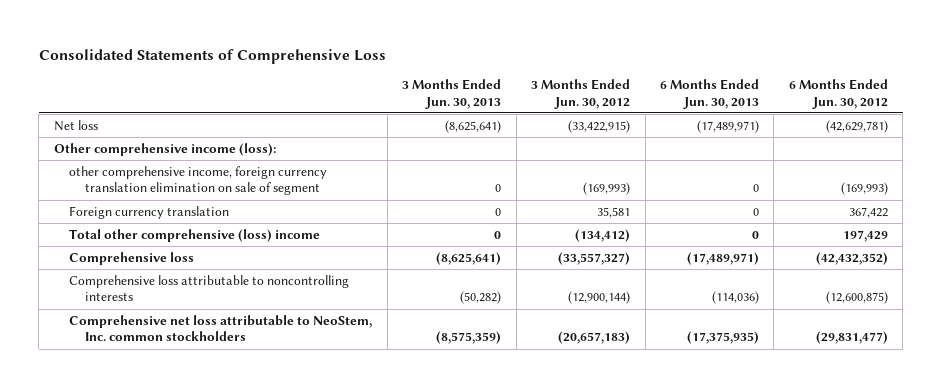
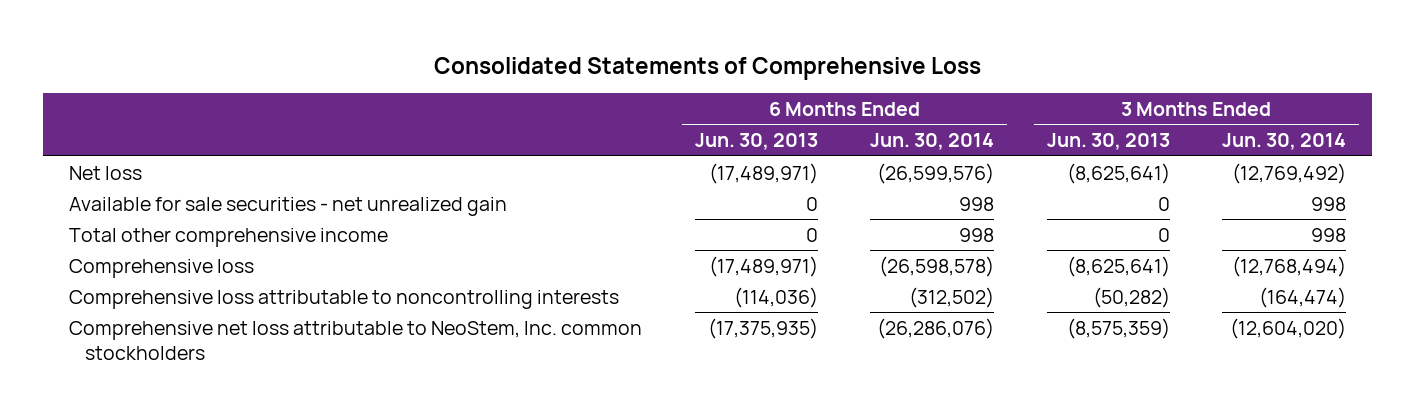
- | 3 Months Ended Jun. 30, 2013 | 3 Months Ended Jun. 30, 2012 | 6 Months Ended Jun. 30, 2013 | 6 Months Ended Jun. 30, 2012
+ | 6 Months Ended Jun. 30, 2013 | 6 Months Ended Jun. 30, 2014 | 3 Months Ended Jun. 30, 2013 | 3 Months Ended Jun. 30, 2014
- Other comprehensive income (loss):
- other comprehensive income, foreign currency translation elimination on sale of segment | 0 | (169,993) | 0 | (169,993)
- Foreign currency translation | 0 | 35,581 | 0 | 367,422
- Total other comprehensive (loss) income | 0 | (134,412) | 0 | 197,429
+ Available for sale securities - net unrealized gain | 0 | 998 | 0 | 998
+ Total other comprehensive income | 0 | 998 | 0 | 998

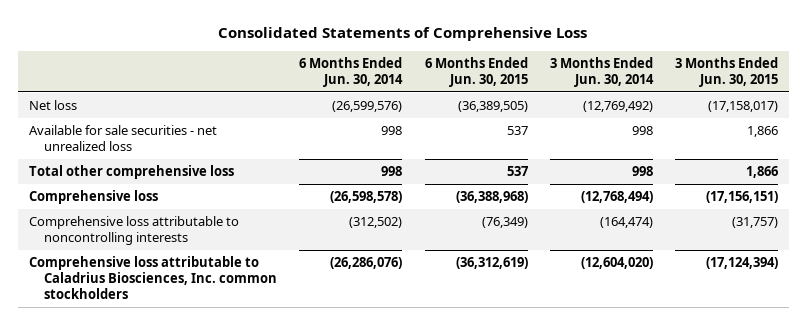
- | 6 Months Ended Jun. 30, 2013 | 6 Months Ended Jun. 30, 2014 | 3 Months Ended Jun. 30, 2013 | 3 Months Ended Jun. 30, 2014
+ | 6 Months Ended Jun. 30, 2014 | 6 Months Ended Jun. 30, 2015 | 3 Months Ended Jun. 30, 2014 | 3 Months Ended Jun. 30, 2015
- Available for sale securities - net unrealized gain | 0 | 998 | 0 | 998
- Total other comprehensive income | 0 | 998 | 0 | 998
+ Available for sale securities - net unrealized loss | 998 | 537 | 998 | 1,866
+ Total other comprehensive loss | 998 | 537 | 998 | 1,866
- Comprehensive net loss attributable to NeoStem, Inc. common stockholders | (17,375,935) | (26,286,076) | (8,575,359) | (12,604,020)
+ Comprehensive loss attributable to Caladrius Biosciences, Inc. common stockholders | (26,286,076) | (36,312,619) | (12,604,020) | (17,124,394)

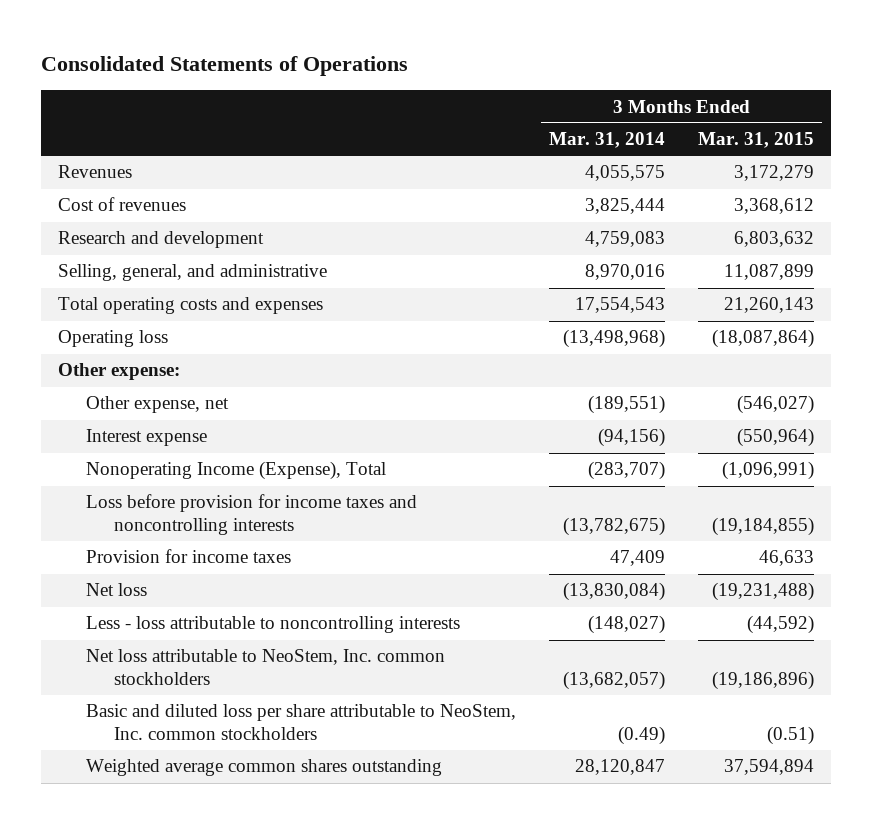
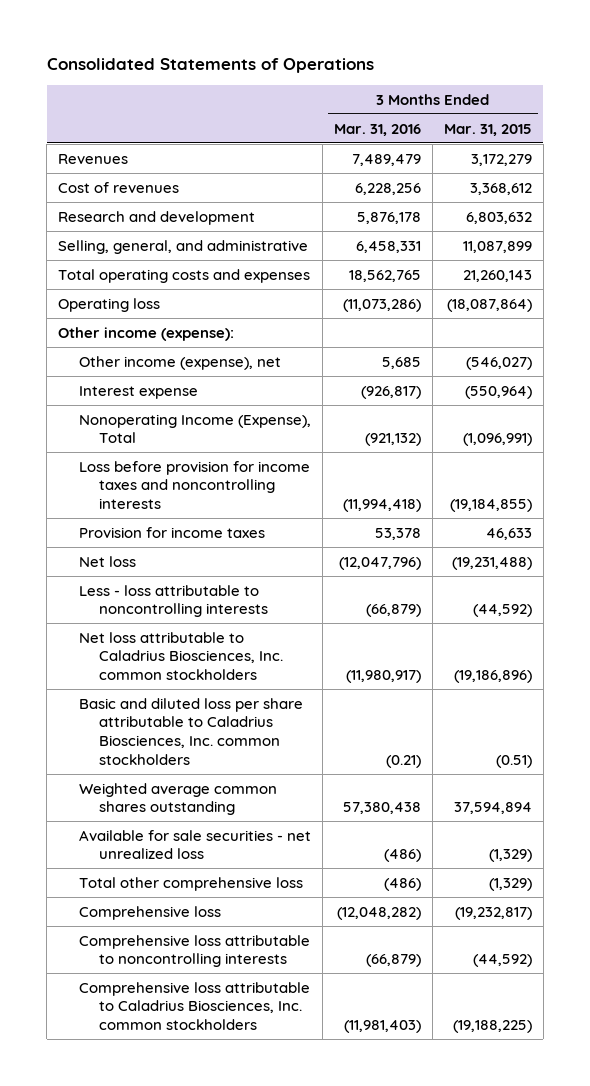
- | 3 Months Ended Mar. 31, 2014 | 3 Months Ended Mar. 31, 2015
+ | 3 Months Ended Mar. 31, 2016 | 3 Months Ended Mar. 31, 2015
- Other expense:
- Other expense, net | (189,551) | (546,027)
+ Other income (expense):
+ Other income (expense), net | 5,685 | (546,027)
- Net loss attributable to NeoStem, Inc. common stockholders | (13,682,057) | (19,186,896)
- Basic and diluted loss per share attributable to NeoStem, Inc. common stockholders | (0.49) | (0.51)
+ Net loss attributable to Caladrius Biosciences, Inc. common stockholders | (11,980,917) | (19,186,896)
+ Basic and diluted loss per share attributable to Caladrius Biosciences, Inc. common stockholders | (0.21) | (0.51)
+ Available for sale securities - net unrealized loss | (486) | (1,329)
+ Total other comprehensive loss | (486) | (1,329)
+ Comprehensive loss | (12,048,282) | (19,232,817)
+ Comprehensive loss attributable to noncontrolling interests | (66,879) | (44,592)
+ Comprehensive loss attributable to Caladrius Biosciences, Inc. common stockholders | (11,981,403) | (19,188,225)

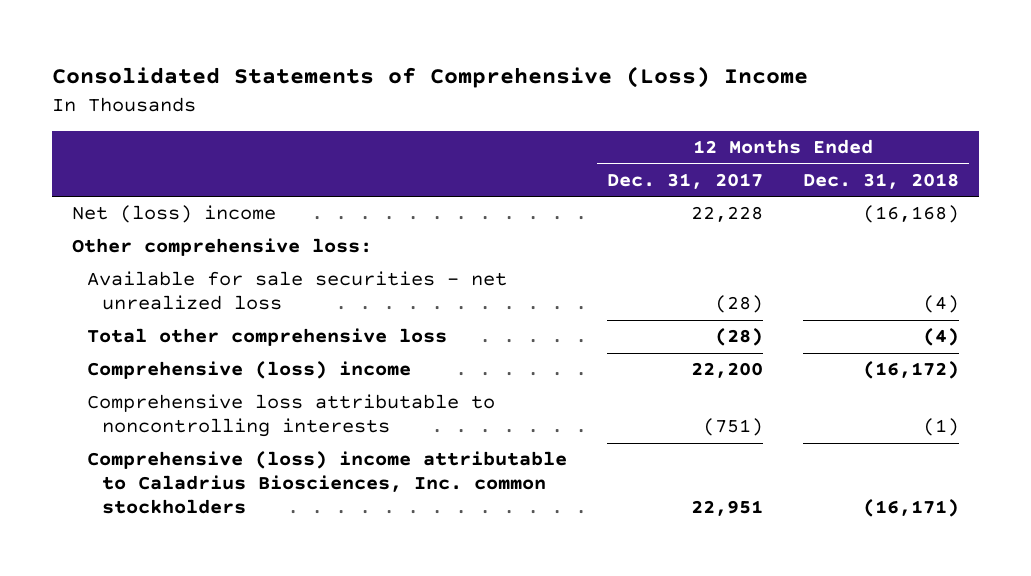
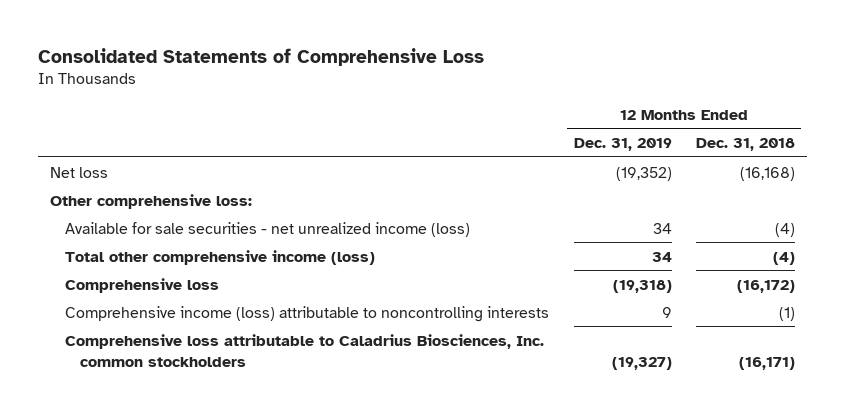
- Consolidated Statements of Comprehensive (Loss) Income
+ Consolidated Statements of Comprehensive Loss
- | 12 Months Ended Dec. 31, 2017 | 12 Months Ended Dec. 31, 2018
+ | 12 Months Ended Dec. 31, 2019 | 12 Months Ended Dec. 31, 2018
- Net (loss) income | 22,228 | (16,168)
+ Net loss | (19,352) | (16,168)
- Available for sale securities - net unrealized loss | (28) | (4)
- Total other comprehensive loss | (28) | (4)
- Comprehensive (loss) income | 22,200 | (16,172)
- Comprehensive loss attributable to noncontrolling interests | (751) | (1)
- Comprehensive (loss) income attributable to Caladrius Biosciences, Inc. common stockholders | 22,951 | (16,171)
+ Available for sale securities - net unrealized income (loss) | 34 | (4)
+ Total other comprehensive income (loss) | 34 | (4)
+ Comprehensive loss | (19,318) | (16,172)
+ Comprehensive income (loss) attributable to noncontrolling interests | 9 | (1)
+ Comprehensive loss attributable to Caladrius Biosciences, Inc. common stockholders | (19,327) | (16,171)

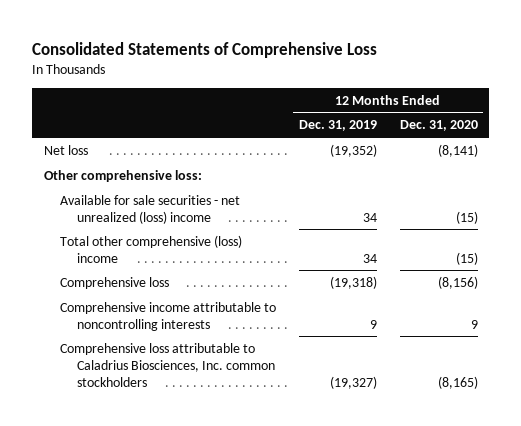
- | 12 Months Ended Dec. 31, 2019 | 12 Months Ended Dec. 31, 2018
+ | 12 Months Ended Dec. 31, 2019 | 12 Months Ended Dec. 31, 2020
- Available for sale securities - net unrealized income (loss) | 34 | (4)
- Total other comprehensive income (loss) | 34 | (4)
+ Available for sale securities - net unrealized (loss) income | 34 | (15)
+ Total other comprehensive (loss) income | 34 | (15)
- Comprehensive income (loss) attributable to noncontrolling interests | 9 | (1)
+ Comprehensive income attributable to noncontrolling interests | 9 | 9

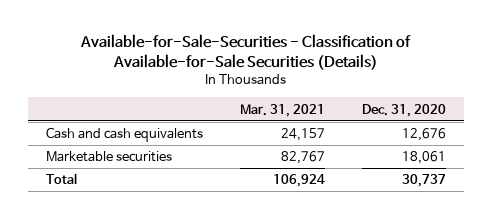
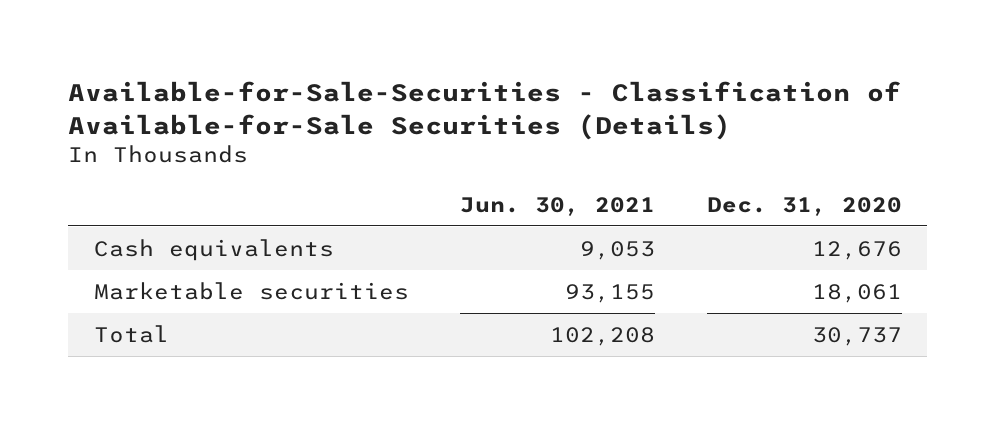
- | Mar. 31, 2021 | Dec. 31, 2020
+ | Jun. 30, 2021 | Dec. 31, 2020
- Cash and cash equivalents | 24,157 | 12,676
+ Cash equivalents | 9,053 | 12,676

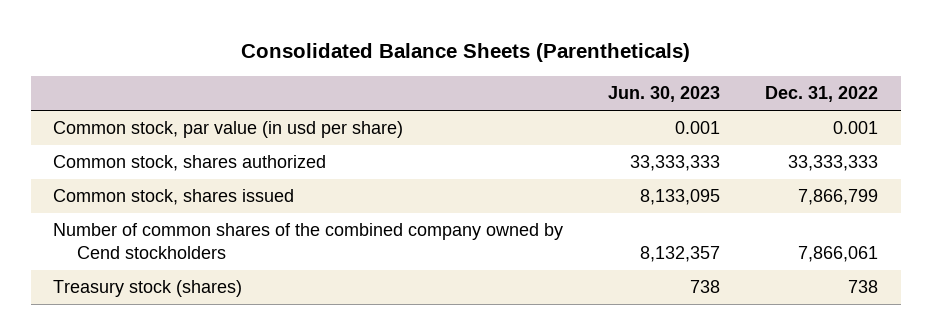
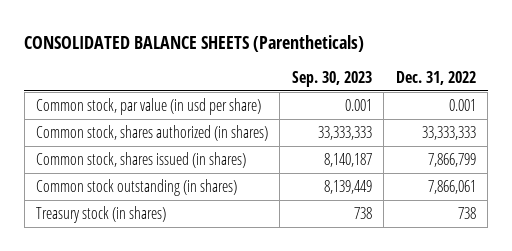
- Consolidated Balance Sheets (Parentheticals)
+ CONSOLIDATED BALANCE SHEETS (Parentheticals)
- | Jun. 30, 2023 | Dec. 31, 2022
+ | Sep. 30, 2023 | Dec. 31, 2022
- Common stock, shares authorized | 33,333,333 | 33,333,333
- Common stock, shares issued | 8,133,095 | 7,866,799
- Number of common shares of the combined company owned by Cend stockholders | 8,132,357 | 7,866,061
- Treasury stock (shares) | 738 | 738
+ Common stock, shares authorized (in shares) | 33,333,333 | 33,333,333
+ Common stock, shares issued (in shares) | 8,140,187 | 7,866,799
+ Common stock outstanding (in shares) | 8,139,449 | 7,866,061
+ Treasury stock (in shares) | 738 | 738

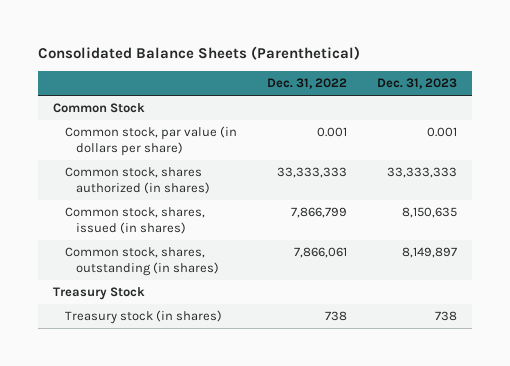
- CONSOLIDATED BALANCE SHEETS (Parentheticals)
+ Consolidated Balance Sheets (Parenthetical)
- | Sep. 30, 2023 | Dec. 31, 2022
+ | Dec. 31, 2022 | Dec. 31, 2023
- Common stock, par value (in usd per share) | 0.001 | 0.001
+ Common Stock
+ Common stock, par value (in dollars per share) | 0.001 | 0.001
- Common stock, shares issued (in shares) | 8,140,187 | 7,866,799
- Common stock outstanding (in shares) | 8,139,449 | 7,866,061
+ Common stock, shares, issued (in shares) | 7,866,799 | 8,150,635
+ Common stock, shares, outstanding (in shares) | 7,866,061 | 8,149,897
+ Treasury Stock

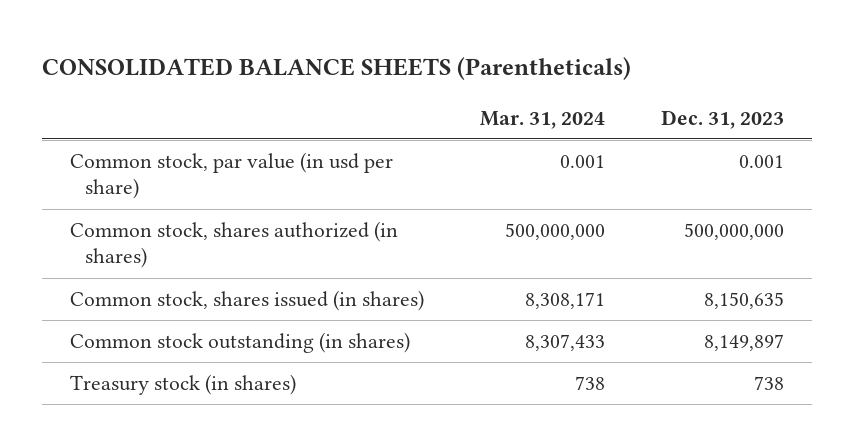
- Consolidated Balance Sheets (Parenthetical)
+ CONSOLIDATED BALANCE SHEETS (Parentheticals)
- | Dec. 31, 2022 | Dec. 31, 2023
+ | Mar. 31, 2024 | Dec. 31, 2023
- Common Stock
- Common stock, par value (in dollars per share) | 0.001 | 0.001
- Common stock, shares authorized (in shares) | 33,333,333 | 33,333,333
- Common stock, shares, issued (in shares) | 7,866,799 | 8,150,635
- Common stock, shares, outstanding (in shares) | 7,866,061 | 8,149,897
- Treasury Stock
+ Common stock, par value (in usd per share) | 0.001 | 0.001
+ Common stock, shares authorized (in shares) | 500,000,000 | 500,000,000
+ Common stock, shares issued (in shares) | 8,308,171 | 8,150,635
+ Common stock outstanding (in shares) | 8,307,433 | 8,149,897

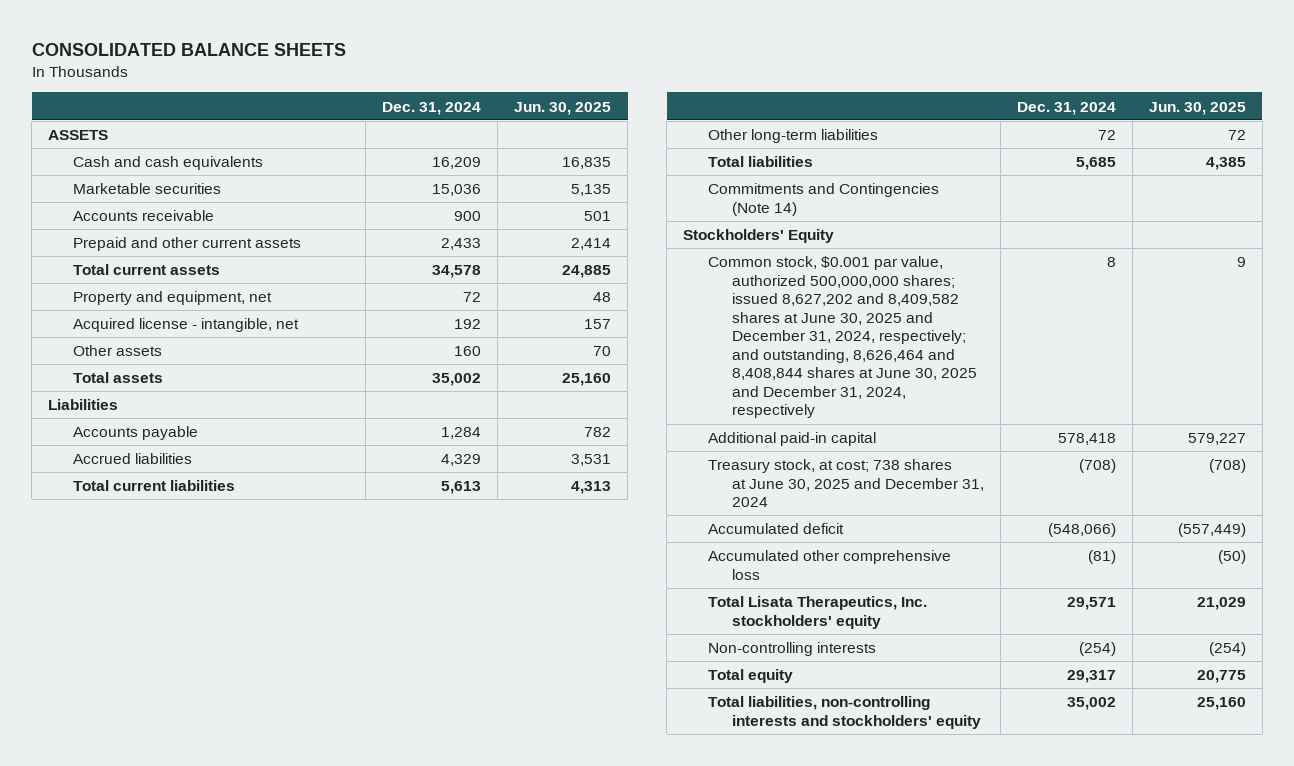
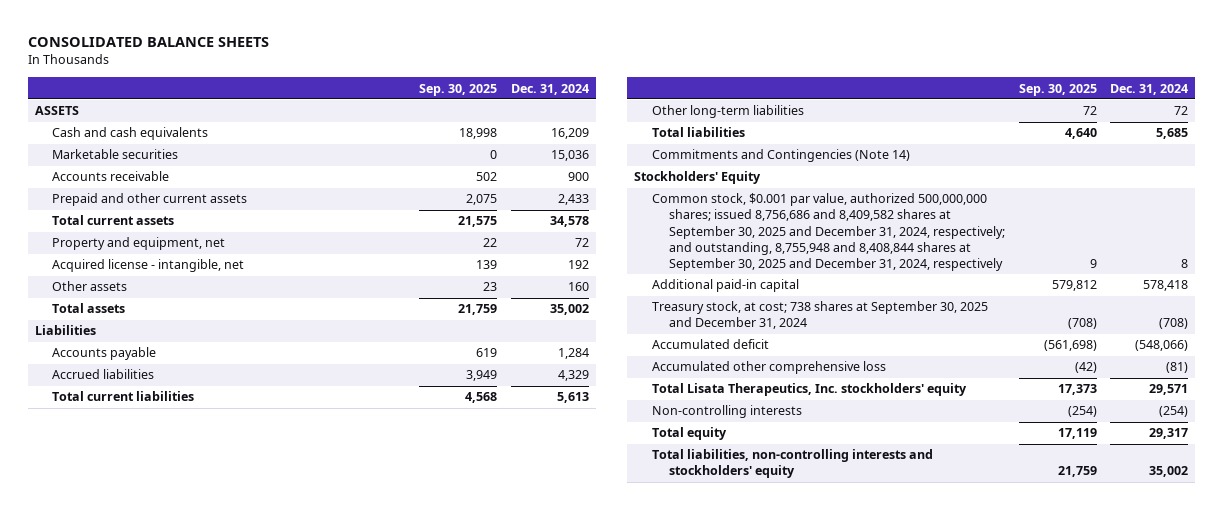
- | Dec. 31, 2024 | Jun. 30, 2025
+ | Sep. 30, 2025 | Dec. 31, 2024
- Common stock, $0.001 par value, authorized 500,000,000 shares; issued 8,627,202 and 8,409,582 shares at June 30, 2025 and December 31, 2024, respectively; and outstanding, 8,626,464 and 8,408,844 shares at June 30, 2025 and December 31, 2024, respectively | 8 | 9
+ Common stock, $0.001 par value, authorized 500,000,000 shares; issued 8,756,686 and 8,409,582 shares at September 30, 2025 and December 31, 2024, respectively; and outstanding, 8,755,948 and 8,408,844 shares at September 30, 2025 and December 31, 2024, respectively | 9 | 8
- Treasury stock, at cost; 738 shares at June 30, 2025 and December 31, 2024 | (708) | (708)
+ Treasury stock, at cost; 738 shares at September 30, 2025 and December 31, 2024 | (708) | (708)

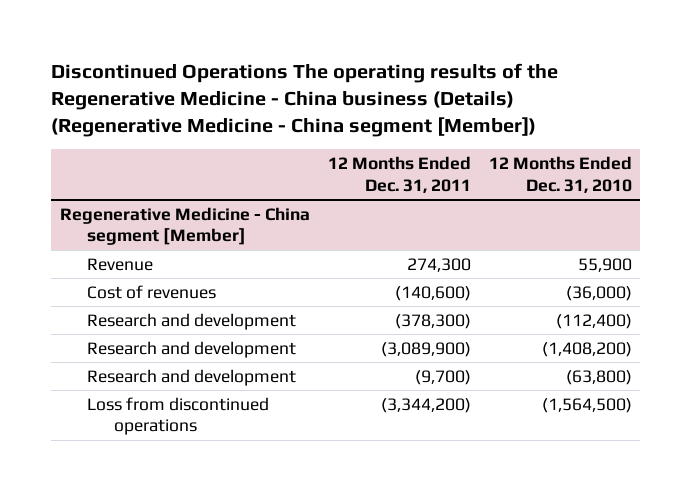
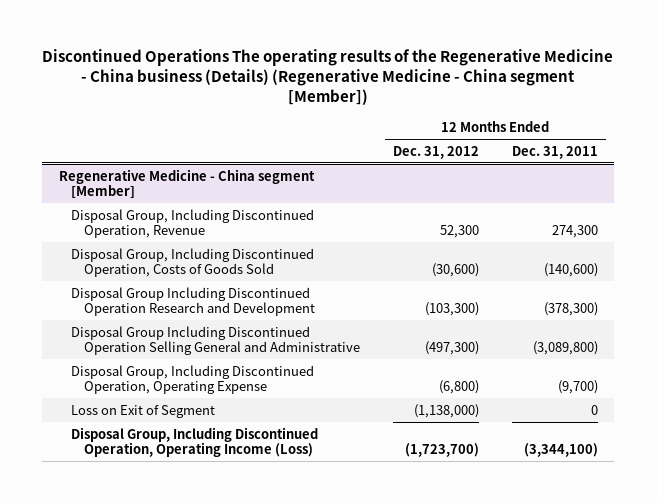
- | 12 Months Ended Dec. 31, 2011 | 12 Months Ended Dec. 31, 2010
+ | 12 Months Ended Dec. 31, 2012 | 12 Months Ended Dec. 31, 2011
@ Regenerative Medicine - China segment [Member]
- Revenue | 274,300 | 55,900
- Cost of revenues | (140,600) | (36,000)
- Research and development | (378,300) | (112,400)
- Research and development | (3,089,900) | (1,408,200)
- Research and development | (9,700) | (63,800)
- Loss from discontinued operations | (3,344,200) | (1,564,500)
+ Disposal Group, Including Discontinued Operation, Revenue | 52,300 | 274,300
+ Disposal Group, Including Discontinued Operation, Costs of Goods Sold | (30,600) | (140,600)
+ Disposal Group Including Discontinued Operation Research and Development | (103,300) | (378,300)
+ Disposal Group Including Discontinued Operation Selling General and Administrative | (497,300) | (3,089,800)
+ Disposal Group, Including Discontinued Operation, Operating Expense | (6,800) | (9,700)
+ Loss on Exit of Segment | (1,138,000) | 0
+ Disposal Group, Including Discontinued Operation, Operating Income (Loss) | (1,723,700) | (3,344,100)

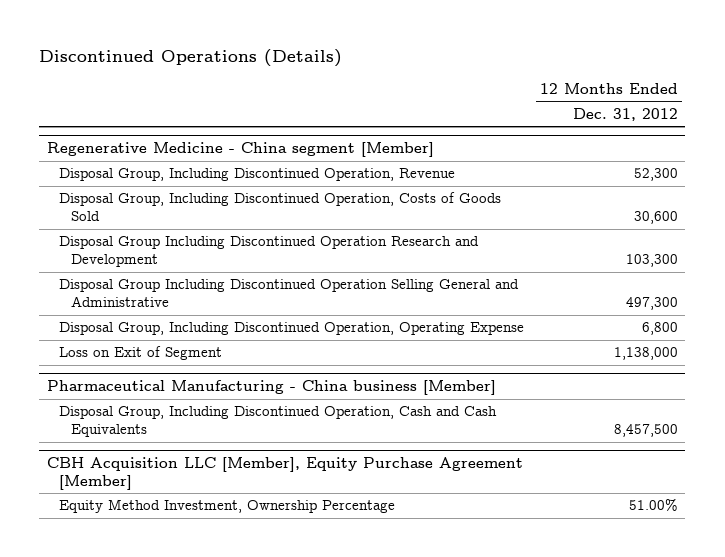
- Discontinued Operations The operating results of the Regenerative Medicine - China business (Details) (Regenerative Medicine - China segment [Member])
+ Discontinued Operations (Details)
- | 12 Months Ended Dec. 31, 2012 | 12 Months Ended Dec. 31, 2011
+ | 12 Months Ended Dec. 31, 2012
@ Regenerative Medicine - China segment [Member]
- Disposal Group, Including Discontinued Operation, Costs of Goods Sold | (30,600) | (140,600)
- Disposal Group Including Discontinued Operation Research and Development | (103,300) | (378,300)
- Disposal Group Including Discontinued Operation Selling General and Administrative | (497,300) | (3,089,800)
- Disposal Group, Including Discontinued Operation, Operating Expense | (6,800) | (9,700)
- Loss on Exit of Segment | (1,138,000) | 0
- Disposal Group, Including Discontinued Operation, Operating Income (Loss) | (1,723,700) | (3,344,100)
+ Disposal Group, Including Discontinued Operation, Costs of Goods Sold | 30,600
+ Disposal Group Including Discontinued Operation Research and Development | 103,300
+ Disposal Group Including Discontinued Operation Selling General and Administrative | 497,300
+ Disposal Group, Including Discontinued Operation, Operating Expense | 6,800
+ Loss on Exit of Segment | 1,138,000
+ Pharmaceutical Manufacturing - China business [Member]
+ Disposal Group, Including Discontinued Operation, Cash and Cash Equivalents | 8,457,500
+ CBH Acquisition LLC [Member], Equity Purchase Agreement [Member]
+ Equity Method Investment, Ownership Percentage | 51.00%

